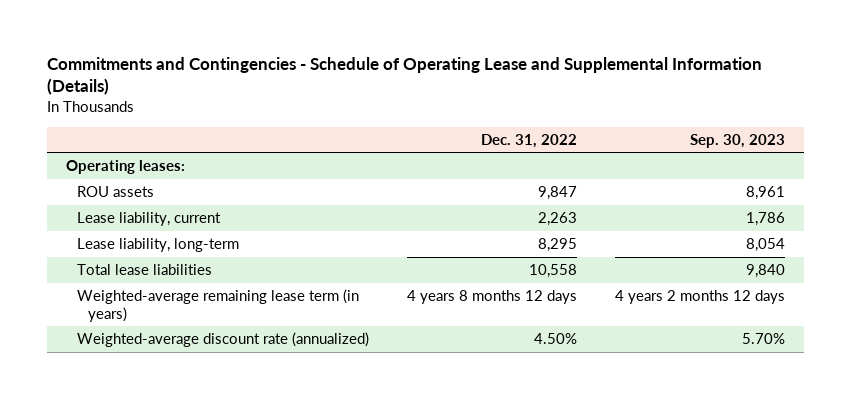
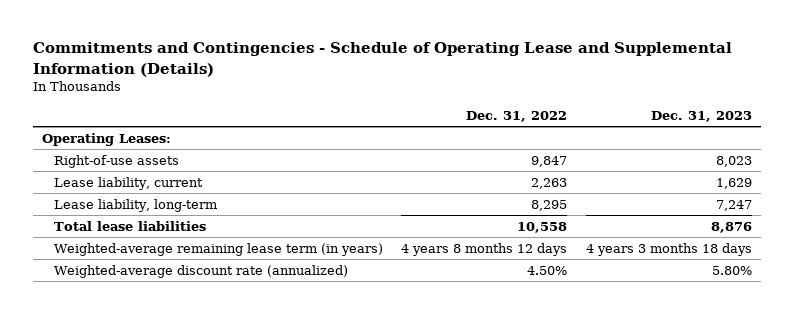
- | Dec. 31, 2022 | Sep. 30, 2023
+ | Dec. 31, 2022 | Dec. 31, 2023
- Operating leases:
- ROU assets | 9,847 | 8,961
+ Operating Leases:
+ Right-of-use assets | 9,847 | 8,023

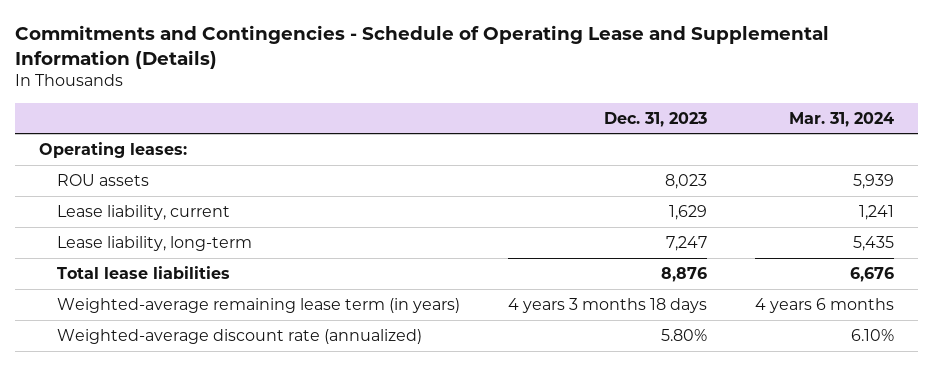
- | Dec. 31, 2022 | Dec. 31, 2023
+ | Dec. 31, 2023 | Mar. 31, 2024
- Operating Leases:
- Right-of-use assets | 9,847 | 8,023
+ Operating leases:
+ ROU assets | 8,023 | 5,939

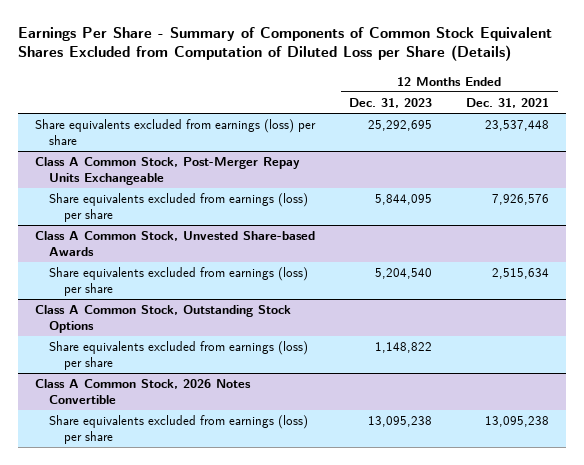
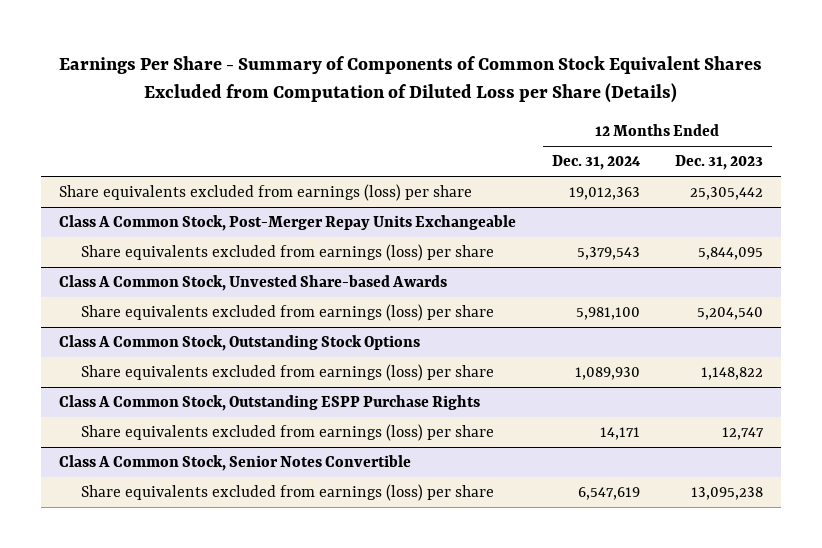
- | 12 Months Ended Dec. 31, 2023 | 12 Months Ended Dec. 31, 2021
+ | 12 Months Ended Dec. 31, 2024 | 12 Months Ended Dec. 31, 2023
- Share equivalents excluded from earnings (loss) per share | 25,292,695 | 23,537,448
+ Share equivalents excluded from earnings (loss) per share | 19,012,363 | 25,305,442
- Class A Common Stock, 2026 Notes Convertible
+ Class A Common Stock, Outstanding ESPP Purchase Rights
+ Share equivalents excluded from earnings (loss) per share | 14,171 | 12,747
+ Class A Common Stock, Senior Notes Convertible

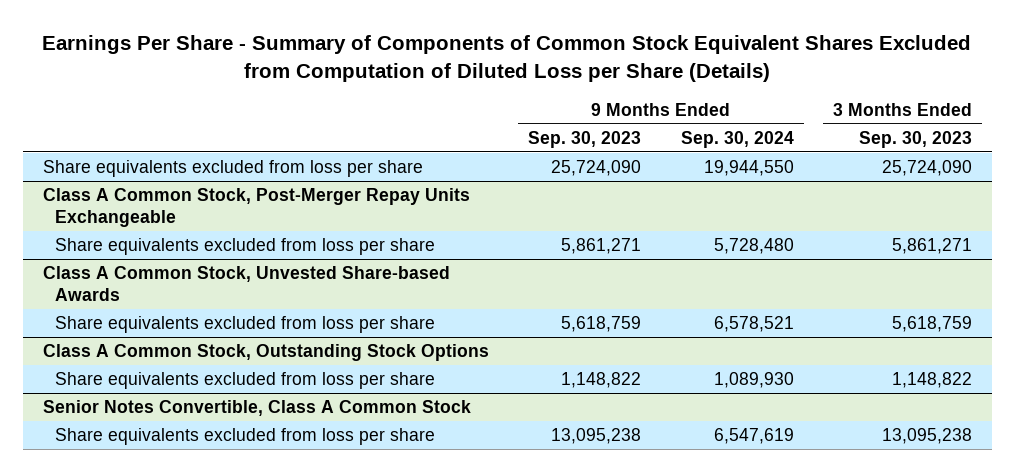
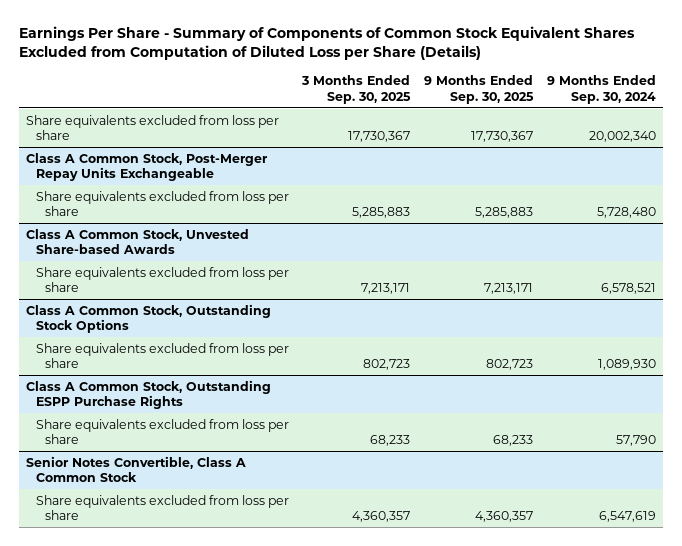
- | 9 Months Ended Sep. 30, 2023 | 9 Months Ended Sep. 30, 2024 | 3 Months Ended Sep. 30, 2023
+ | 3 Months Ended Sep. 30, 2025 | 9 Months Ended Sep. 30, 2025 | 9 Months Ended Sep. 30, 2024
- Share equivalents excluded from loss per share | 25,724,090 | 19,944,550 | 25,724,090
+ Share equivalents excluded from loss per share | 17,730,367 | 17,730,367 | 20,002,340
+ Class A Common Stock, Outstanding ESPP Purchase Rights
+ Share equivalents excluded from loss per share | 68,233 | 68,233 | 57,790

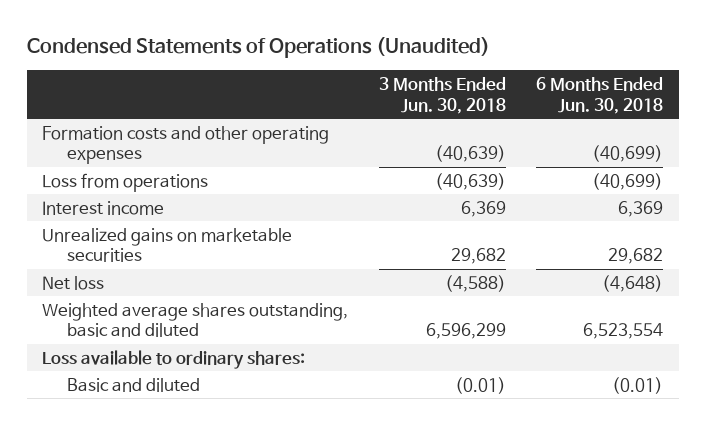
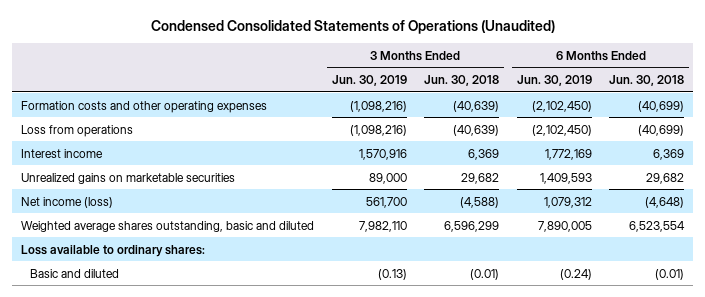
- Condensed Statements of Operations (Unaudited)
+ Condensed Consolidated Statements of Operations (Unaudited)
- | 3 Months Ended Jun. 30, 2018 | 6 Months Ended Jun. 30, 2018
+ | 3 Months Ended Jun. 30, 2019 | 3 Months Ended Jun. 30, 2018 | 6 Months Ended Jun. 30, 2019 | 6 Months Ended Jun. 30, 2018
- Net loss | (4,588) | (4,648)
+ Net income (loss) | 561,700 | (4,588) | 1,079,312 | (4,648)

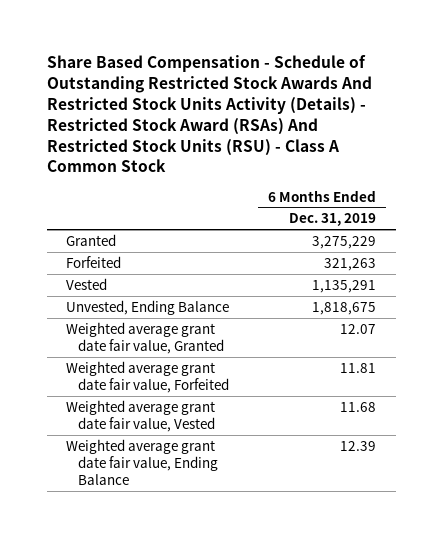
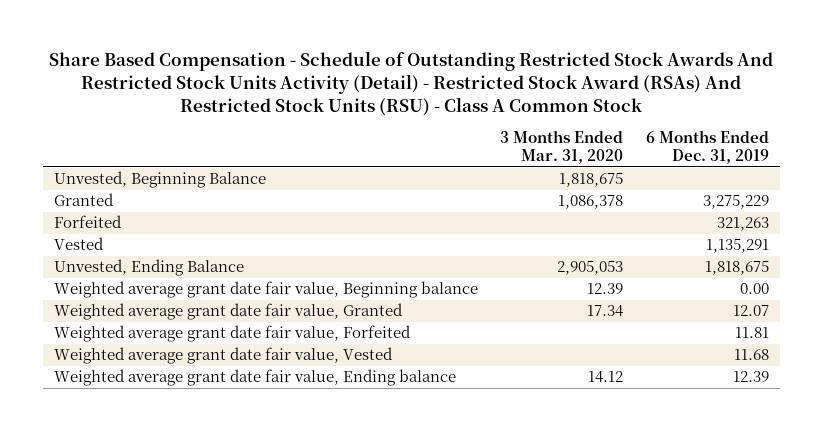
- Share Based Compensation - Schedule of Outstanding Restricted Stock Awards And Restricted Stock Units Activity (Details) - Restricted Stock Award (RSAs) And Restricted Stock Units (RSU) - Class A Common Stock
+ Share Based Compensation - Schedule of Outstanding Restricted Stock Awards And Restricted Stock Units Activity (Detail) - Restricted Stock Award (RSAs) And Restricted Stock Units (RSU) - Class A Common Stock
- | 6 Months Ended Dec. 31, 2019
+ | 3 Months Ended Mar. 31, 2020 | 6 Months Ended Dec. 31, 2019
+ Unvested, Beginning Balance | 1,818,675 |
+ Weighted average grant date fair value, Beginning balance | 12.39 | 0.00
- Weighted average grant date fair value, Ending Balance | 12.39
+ Weighted average grant date fair value, Ending balance | 14.12 | 12.39

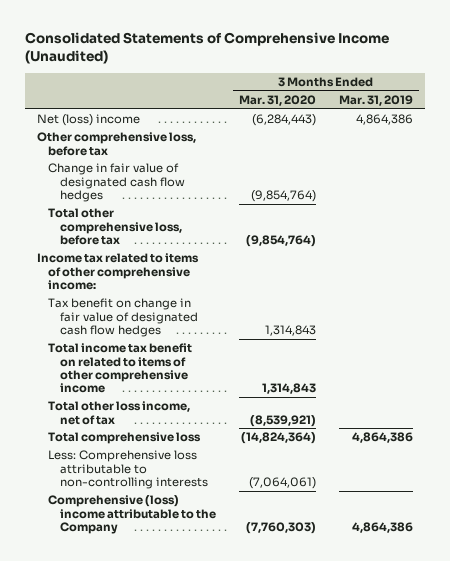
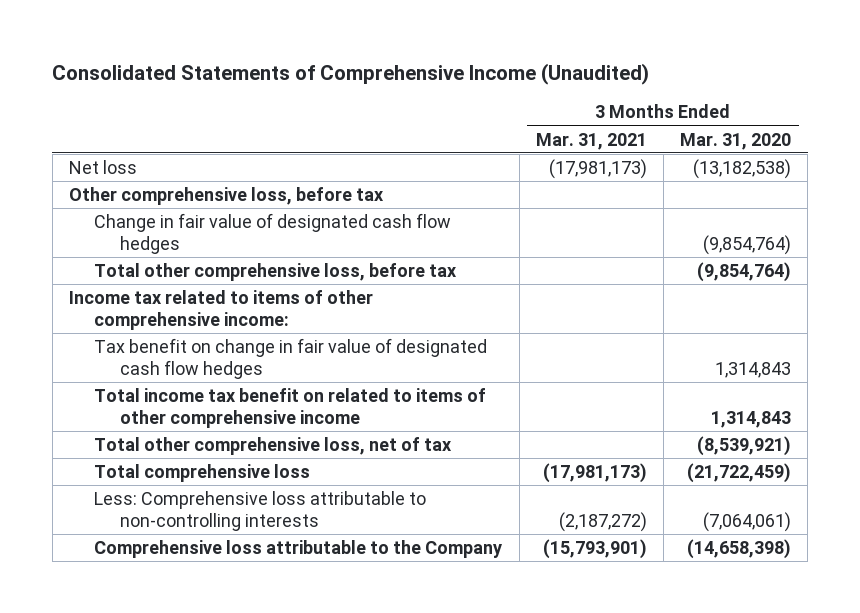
- | 3 Months Ended Mar. 31, 2020 | 3 Months Ended Mar. 31, 2019
+ | 3 Months Ended Mar. 31, 2021 | 3 Months Ended Mar. 31, 2020
- Net (loss) income | (6,284,443) | 4,864,386
+ Net loss | (17,981,173) | (13,182,538)
- Total other loss income, net of tax | (8,539,921) |
- Total comprehensive loss | (14,824,364) | 4,864,386
+ Total other comprehensive loss, net of tax | | (8,539,921)
+ Total comprehensive loss | (17,981,173) | (21,722,459)
- Comprehensive (loss) income attributable to the Company | (7,760,303) | 4,864,386
+ Comprehensive loss attributable to the Company | (15,793,901) | (14,658,398)

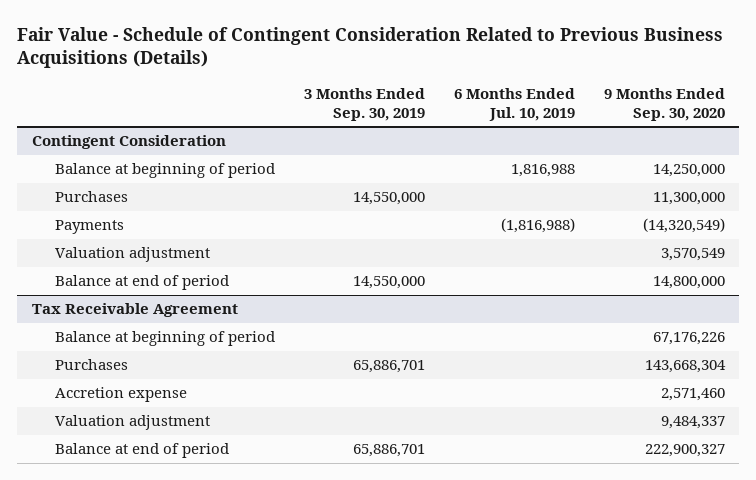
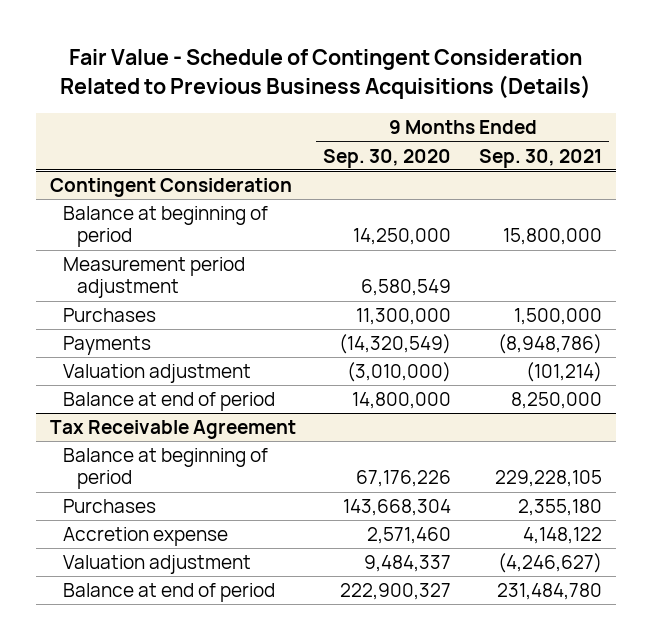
- | 3 Months Ended Sep. 30, 2019 | 6 Months Ended Jul. 10, 2019 | 9 Months Ended Sep. 30, 2020
+ | 9 Months Ended Sep. 30, 2020 | 9 Months Ended Sep. 30, 2021
@ Contingent Consideration
+ Measurement period adjustment | 6,580,549 |
- Valuation adjustment | | | 3,570,549
+ Valuation adjustment | (3,010,000) | (101,214)

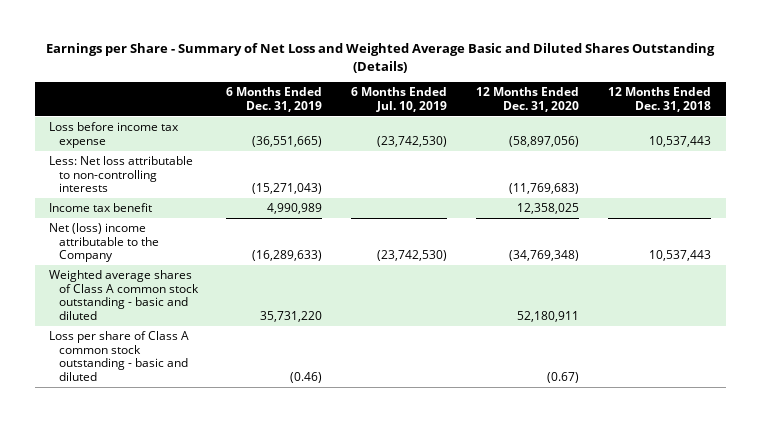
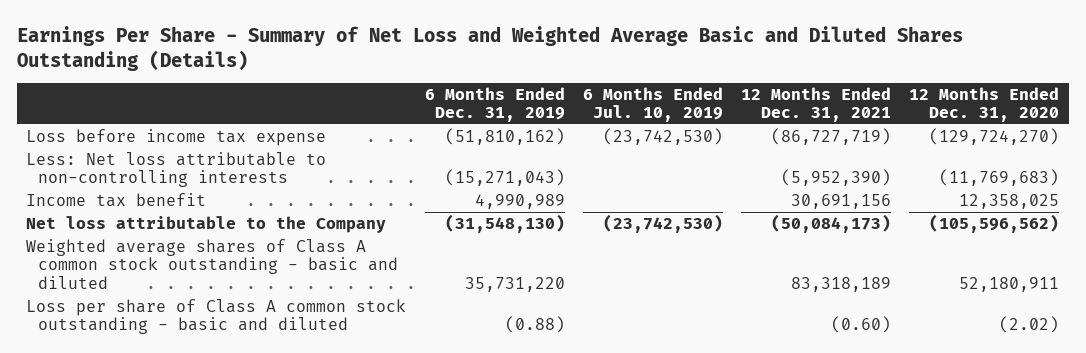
- Earnings per Share - Summary of Net Loss and Weighted Average Basic and Diluted Shares Outstanding (Details)
+ Earnings Per Share - Summary of Net Loss and Weighted Average Basic and Diluted Shares Outstanding (Details)
- | 6 Months Ended Dec. 31, 2019 | 6 Months Ended Jul. 10, 2019 | 12 Months Ended Dec. 31, 2020 | 12 Months Ended Dec. 31, 2018
+ | 6 Months Ended Dec. 31, 2019 | 6 Months Ended Jul. 10, 2019 | 12 Months Ended Dec. 31, 2021 | 12 Months Ended Dec. 31, 2020
- Loss before income tax expense | (36,551,665) | (23,742,530) | (58,897,056) | 10,537,443
+ Loss before income tax expense | (51,810,162) | (23,742,530) | (86,727,719) | (129,724,270)
- Net (loss) income attributable to the Company | (16,289,633) | (23,742,530) | (34,769,348) | 10,537,443
+ Net loss attributable to the Company | (31,548,130) | (23,742,530) | (50,084,173) | (105,596,562)
- Loss per share of Class A common stock outstanding - basic and diluted | (0.46) | | (0.67) |
+ Loss per share of Class A common stock outstanding - basic and diluted | (0.88) | | (0.60) | (2.02)

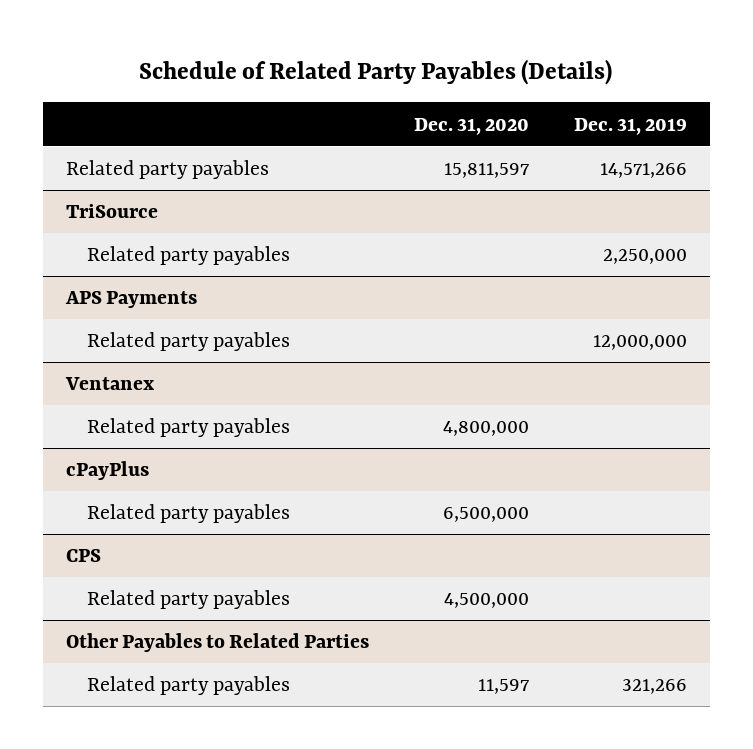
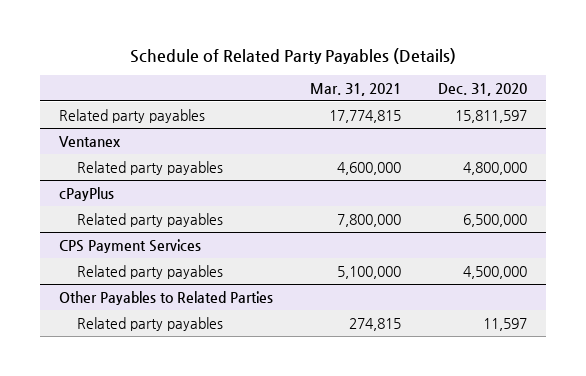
- | Dec. 31, 2020 | Dec. 31, 2019
+ | Mar. 31, 2021 | Dec. 31, 2020
- TriSource
- Related party payables | | 2,250,000
- APS Payments
- Related party payables | | 12,000,000
- CPS
+ CPS Payment Services

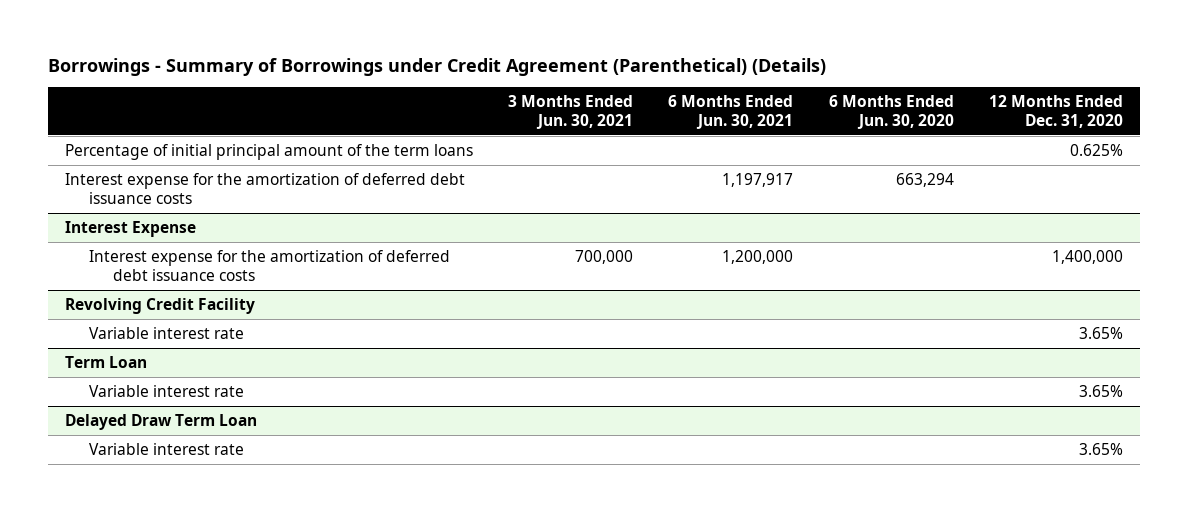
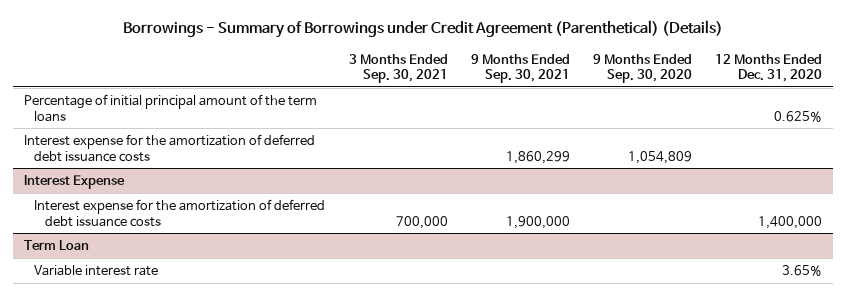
- | 3 Months Ended Jun. 30, 2021 | 6 Months Ended Jun. 30, 2021 | 6 Months Ended Jun. 30, 2020 | 12 Months Ended Dec. 31, 2020
+ | 3 Months Ended Sep. 30, 2021 | 9 Months Ended Sep. 30, 2021 | 9 Months Ended Sep. 30, 2020 | 12 Months Ended Dec. 31, 2020
- Revolving Credit Facility
- Variable interest rate | | | | 3.65%
- Delayed Draw Term Loan
- Variable interest rate | | | | 3.65%

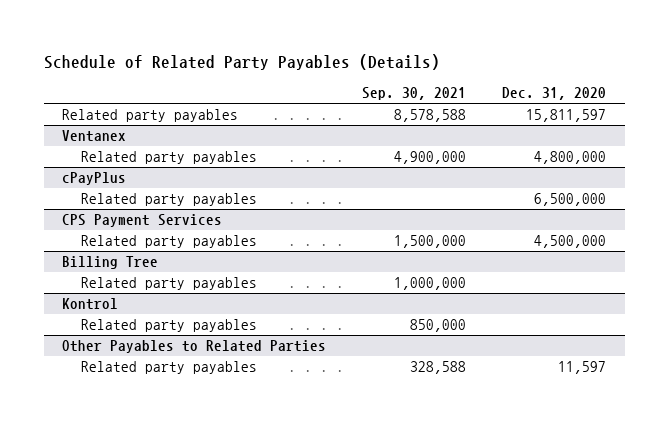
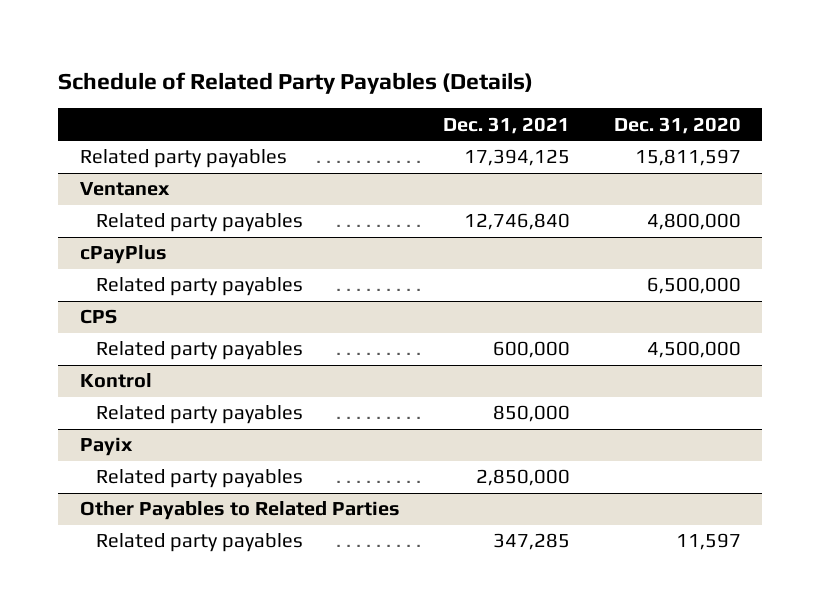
- | Sep. 30, 2021 | Dec. 31, 2020
+ | Dec. 31, 2021 | Dec. 31, 2020
- CPS Payment Services
+ CPS
- Billing Tree
- Related party payables | 1,000,000 |
+ Payix
+ Related party payables | 2,850,000 |

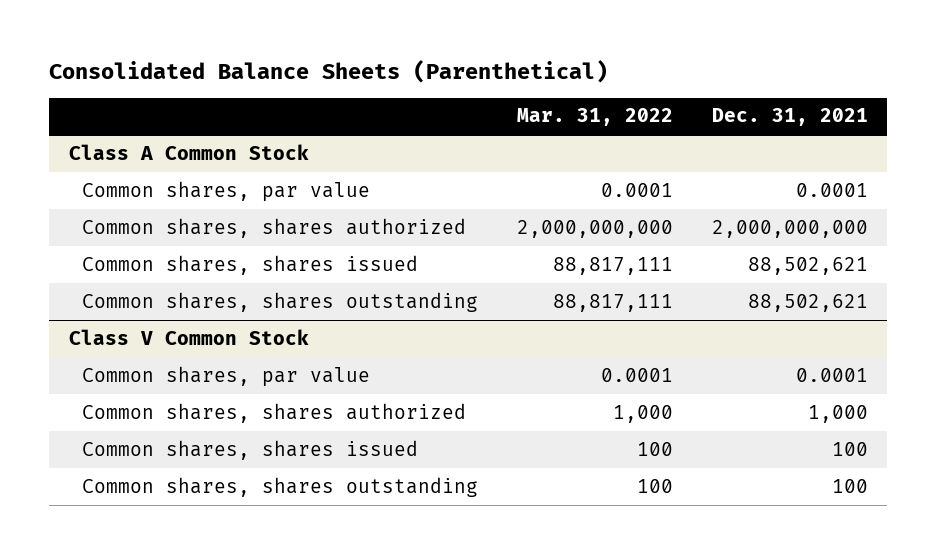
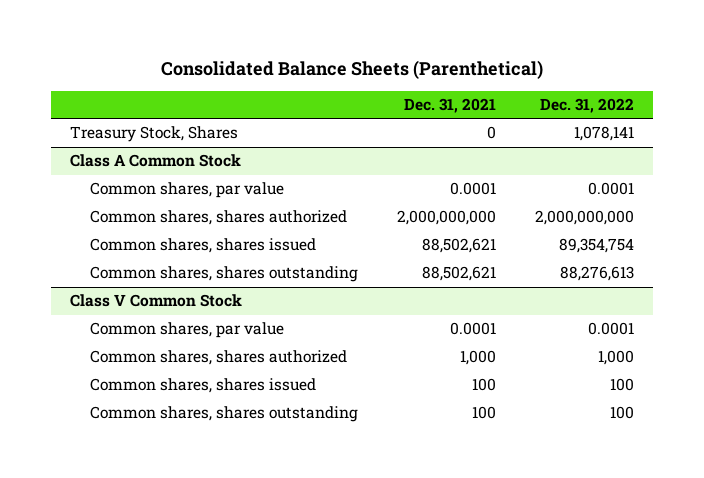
- | Mar. 31, 2022 | Dec. 31, 2021
+ | Dec. 31, 2021 | Dec. 31, 2022
+ Treasury Stock, Shares | 0 | 1,078,141

